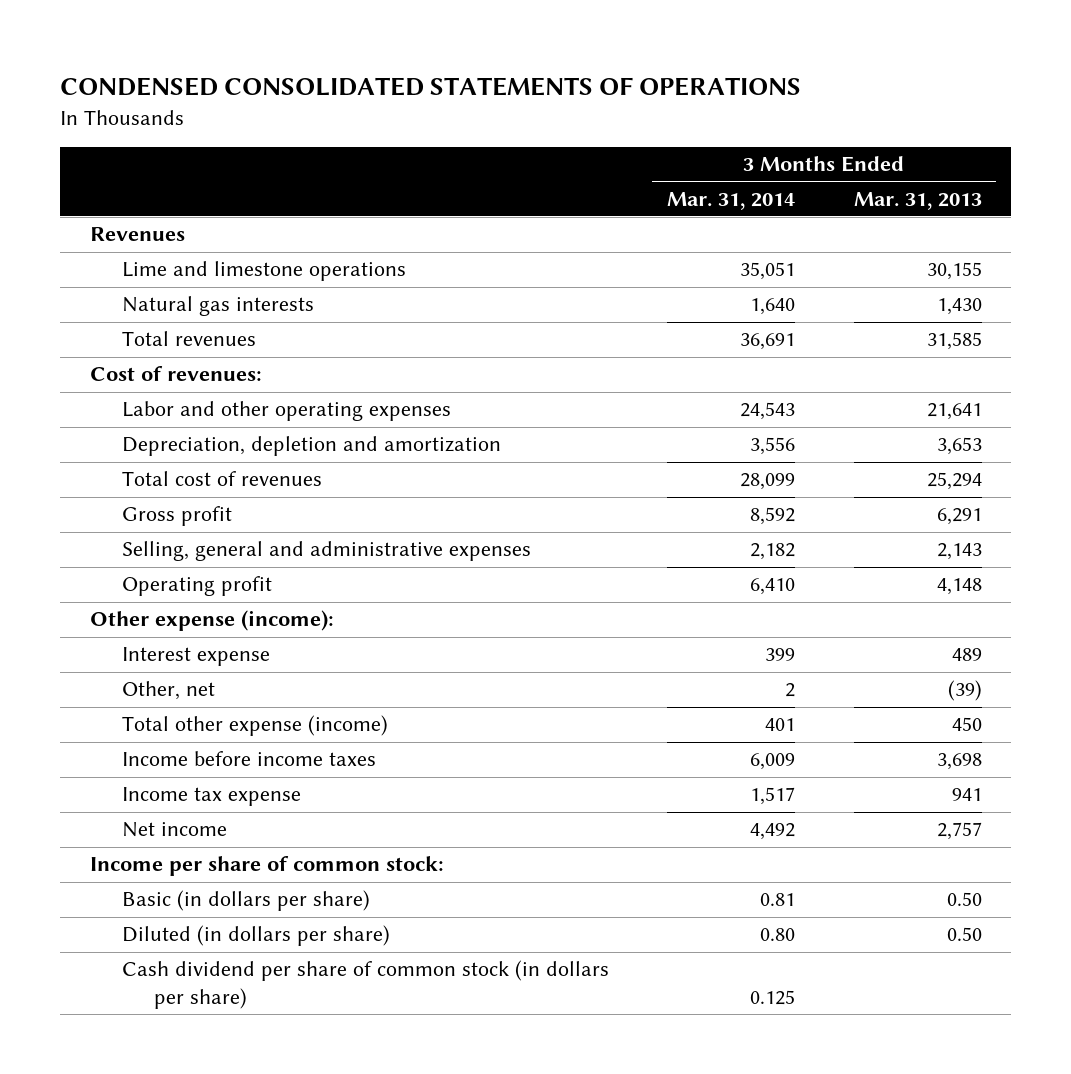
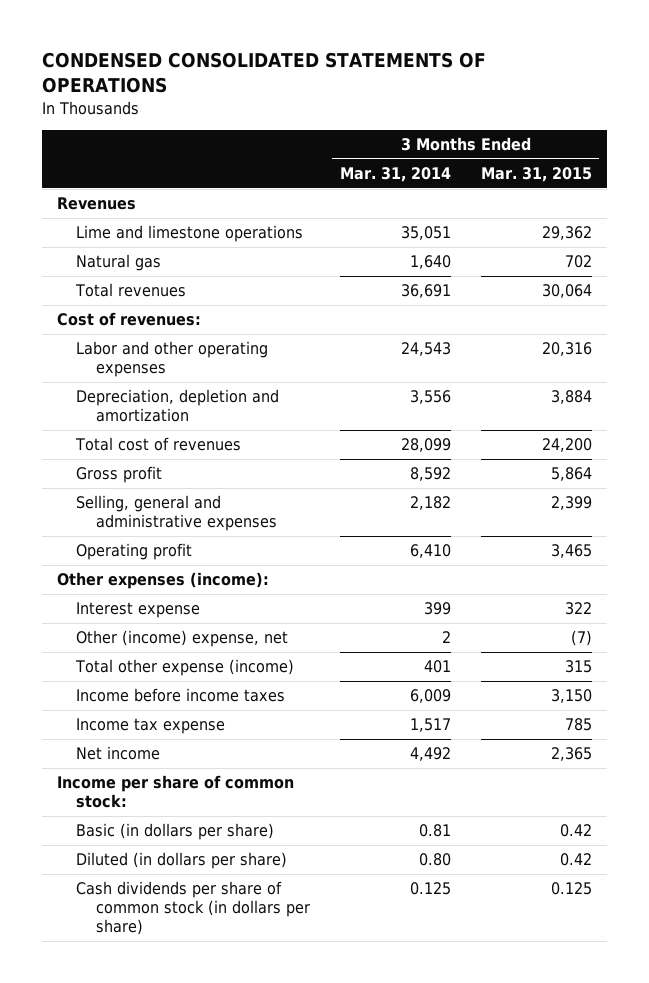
- | 3 Months Ended Mar. 31, 2014 | 3 Months Ended Mar. 31, 2013
+ | 3 Months Ended Mar. 31, 2014 | 3 Months Ended Mar. 31, 2015
- Natural gas interests | 1,640 | 1,430
+ Natural gas | 1,640 | 702
- Other expense (income):
+ Other expenses (income):
- Other, net | 2 | (39)
+ Other (income) expense, net | 2 | (7)
- Cash dividend per share of common stock (in dollars per share) | 0.125 |
+ Cash dividends per share of common stock (in dollars per share) | 0.125 | 0.125

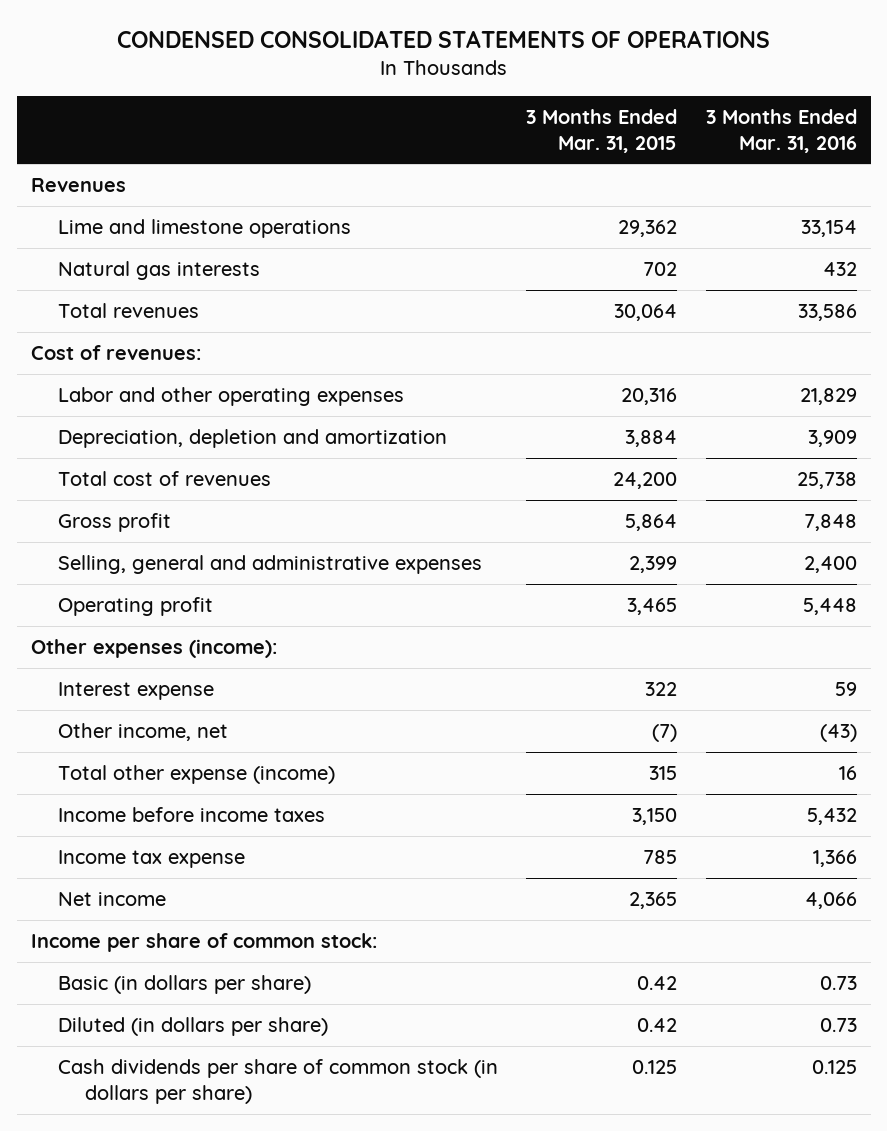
- | 3 Months Ended Mar. 31, 2014 | 3 Months Ended Mar. 31, 2015
+ | 3 Months Ended Mar. 31, 2015 | 3 Months Ended Mar. 31, 2016
- Natural gas | 1,640 | 702
+ Natural gas interests | 702 | 432
- Other (income) expense, net | 2 | (7)
+ Other income, net | (7) | (43)

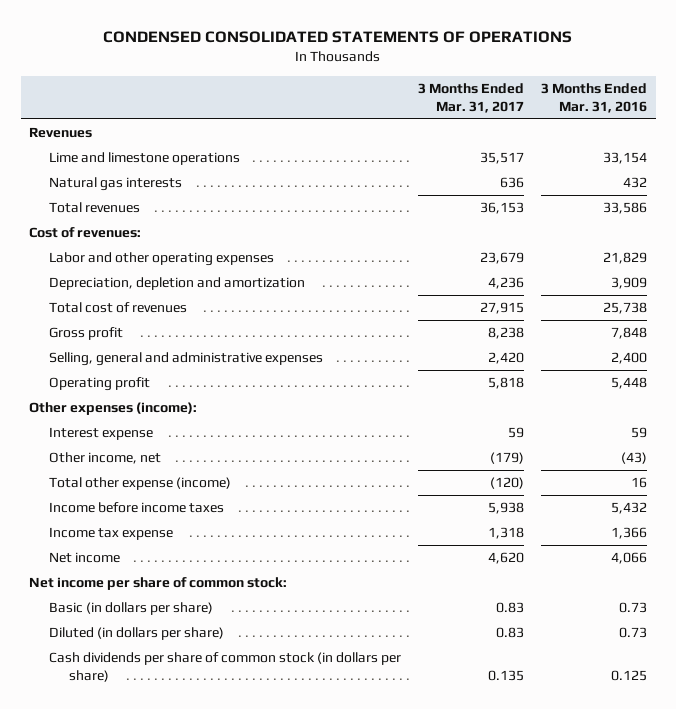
- | 3 Months Ended Mar. 31, 2015 | 3 Months Ended Mar. 31, 2016
+ | 3 Months Ended Mar. 31, 2017 | 3 Months Ended Mar. 31, 2016
- Income per share of common stock:
+ Net income per share of common stock:

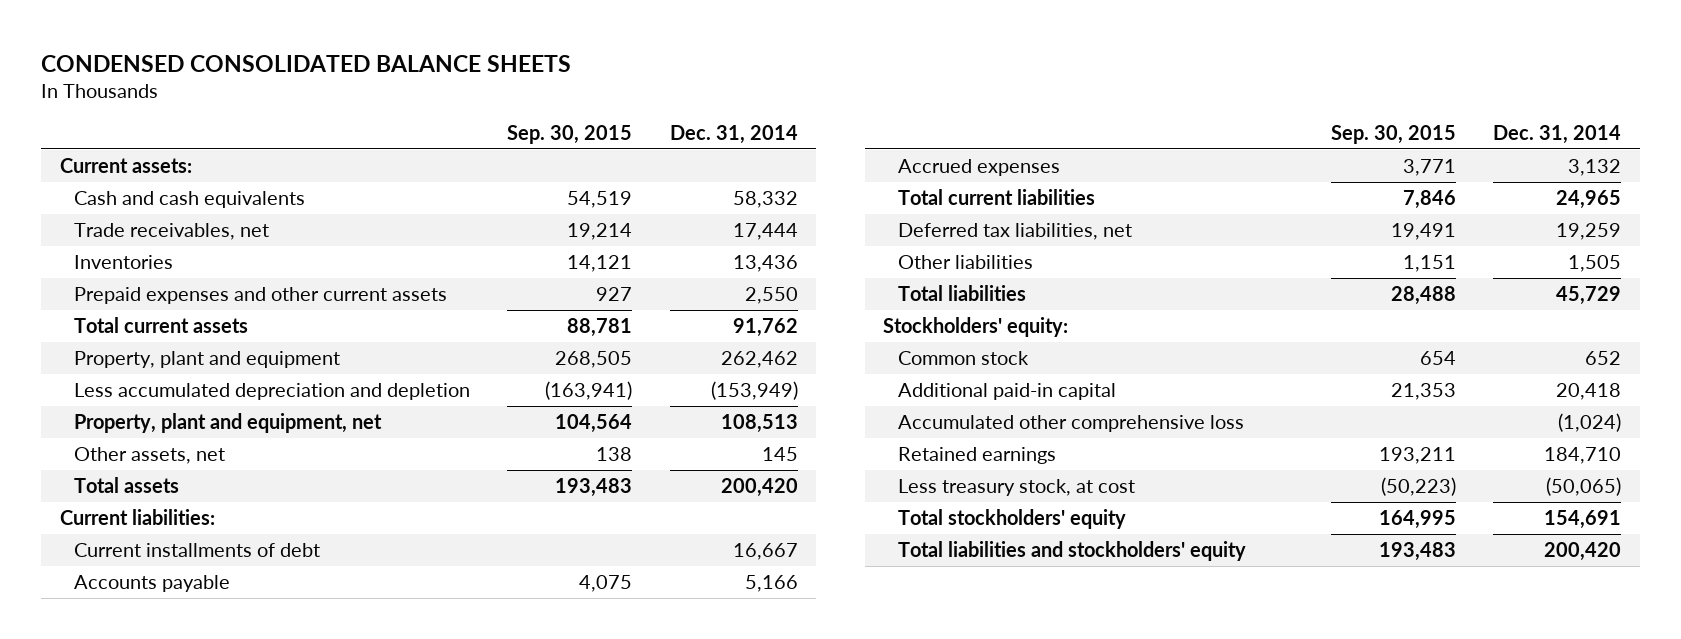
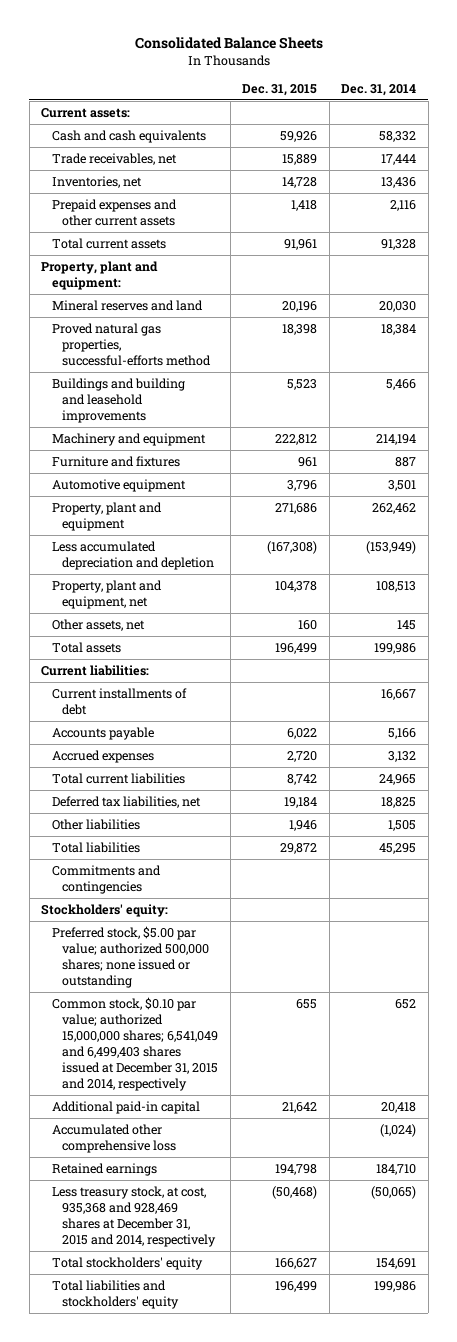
- CONDENSED CONSOLIDATED BALANCE SHEETS
+ Consolidated Balance Sheets
- | Sep. 30, 2015 | Dec. 31, 2014
+ | Dec. 31, 2015 | Dec. 31, 2014
- Inventories | 14,121 | 13,436
- Prepaid expenses and other current assets | 927 | 2,550
- Total current assets | 88,781 | 91,762
+ Inventories, net | 14,728 | 13,436
+ Prepaid expenses and other current assets | 1,418 | 2,116
+ Total current assets | 91,961 | 91,328
+ Property, plant and equipment:
+ Mineral reserves and land | 20,196 | 20,030
+ Proved natural gas properties, successful-efforts method | 18,398 | 18,384
+ Buildings and building and leasehold improvements | 5,523 | 5,466
+ Machinery and equipment | 222,812 | 214,194
+ Furniture and fixtures | 961 | 887
+ Automotive equipment | 3,796 | 3,501
- Total assets | 193,483 | 200,420
+ Total assets | 196,499 | 199,986
- Deferred tax liabilities, net | 19,491 | 19,259
+ Deferred tax liabilities, net | 19,184 | 18,825
- Total liabilities | 28,488 | 45,729
+ Total liabilities | 29,872 | 45,295
+ Commitments and contingencies
- Common stock | 654 | 652
+ Preferred stock, $5.00 par value; authorized 500,000 shares; none issued or outstanding
+ Common stock, $0.10 par value; authorized 15,000,000 shares; 6,541,049 and 6,499,403 shares issued at December 31, 2015 and 2014, respectively | 655 | 652
- Less treasury stock, at cost | (50,223) | (50,065)
+ Less treasury stock, at cost, 935,368 and 928,469 shares at December 31, 2015 and 2014, respectively | (50,468) | (50,065)
- Total liabilities and stockholders' equity | 193,483 | 200,420
+ Total liabilities and stockholders' equity | 196,499 | 199,986

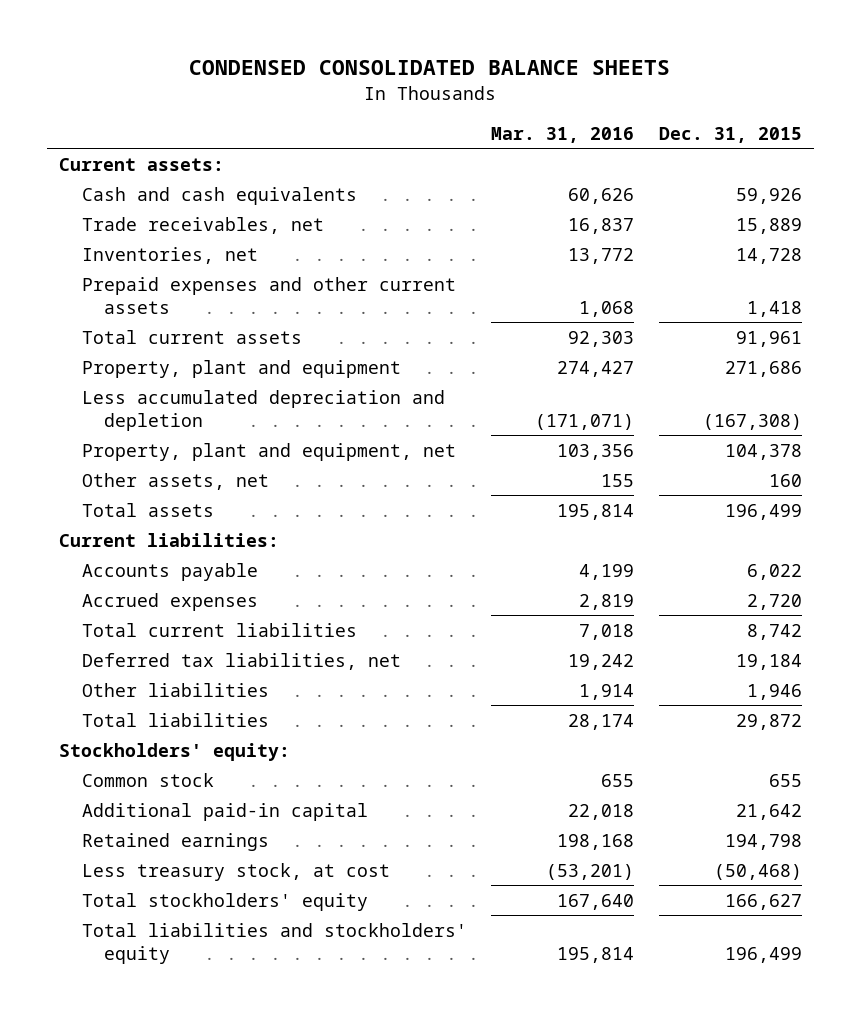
- Consolidated Balance Sheets
+ CONDENSED CONSOLIDATED BALANCE SHEETS
- | Dec. 31, 2015 | Dec. 31, 2014
+ | Mar. 31, 2016 | Dec. 31, 2015
- Property, plant and equipment:
- Mineral reserves and land | 20,196 | 20,030
- Proved natural gas properties, successful-efforts method | 18,398 | 18,384
- Buildings and building and leasehold improvements | 5,523 | 5,466
- Machinery and equipment | 222,812 | 214,194
- Furniture and fixtures | 961 | 887
- Automotive equipment | 3,796 | 3,501
- Current installments of debt | | 16,667
- Commitments and contingencies
- Preferred stock, $5.00 par value; authorized 500,000 shares; none issued or outstanding
- Common stock, $0.10 par value; authorized 15,000,000 shares; 6,541,049 and 6,499,403 shares issued at December 31, 2015 and 2014, respectively | 655 | 652
+ Common stock | 655 | 655
- Accumulated other comprehensive loss | | (1,024)
- Less treasury stock, at cost, 935,368 and 928,469 shares at December 31, 2015 and 2014, respectively | (50,468) | (50,065)
+ Less treasury stock, at cost | (53,201) | (50,468)

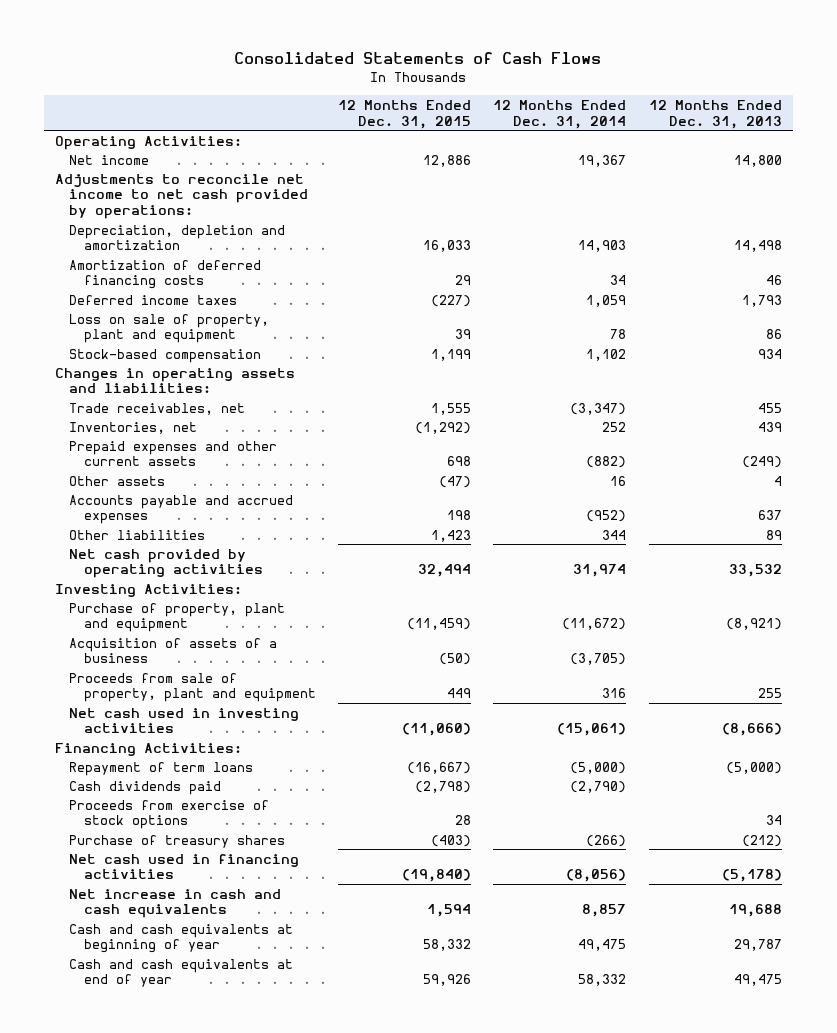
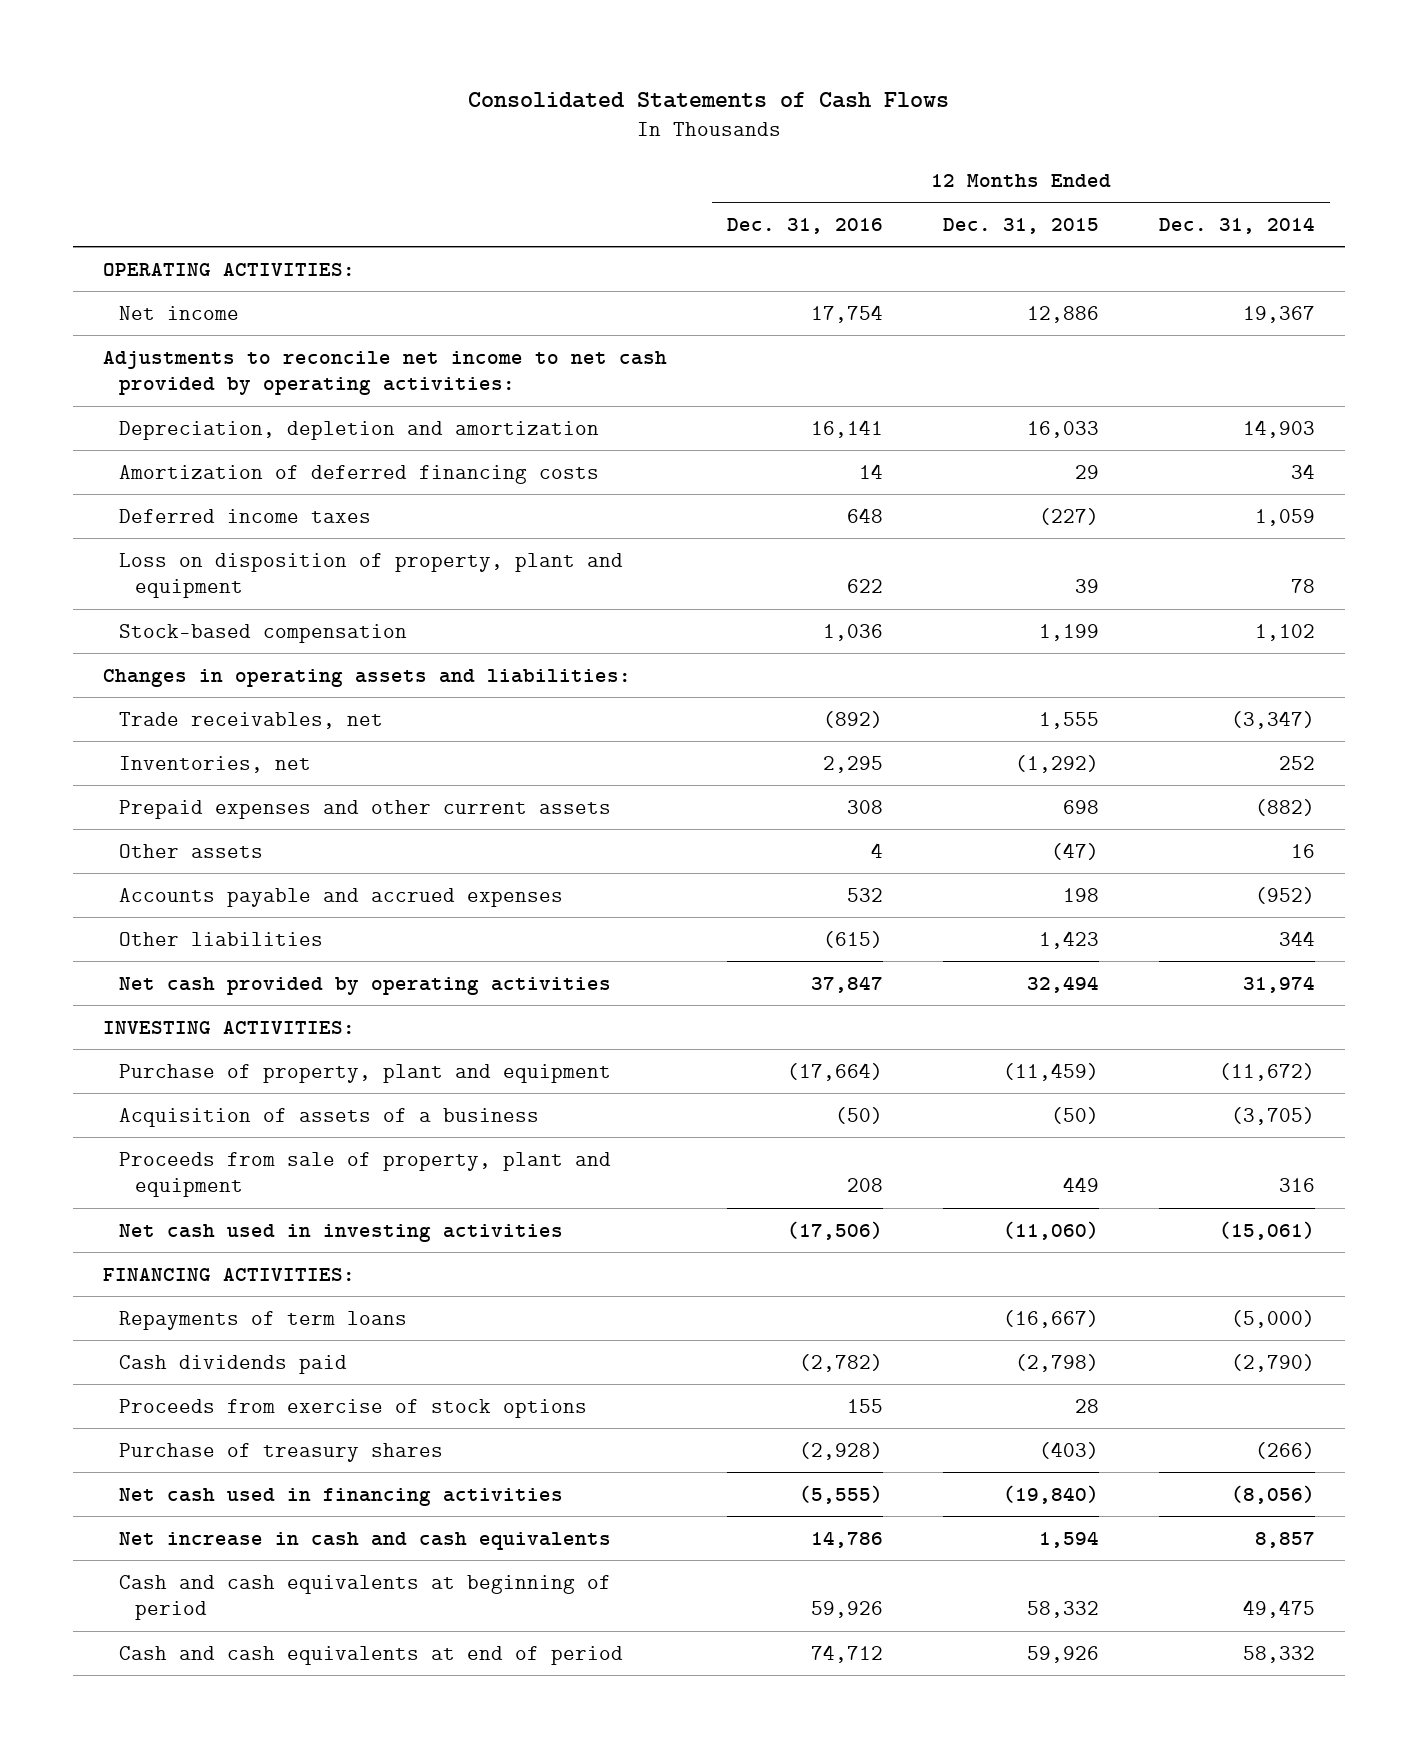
- | 12 Months Ended Dec. 31, 2015 | 12 Months Ended Dec. 31, 2014 | 12 Months Ended Dec. 31, 2013
+ | 12 Months Ended Dec. 31, 2016 | 12 Months Ended Dec. 31, 2015 | 12 Months Ended Dec. 31, 2014
- Operating Activities:
+ OPERATING ACTIVITIES:
- Adjustments to reconcile net income to net cash provided by operations:
+ Adjustments to reconcile net income to net cash provided by operating activities:
- Loss on sale of property, plant and equipment | 39 | 78 | 86
+ Loss on disposition of property, plant and equipment | 622 | 39 | 78
- Investing Activities:
+ INVESTING ACTIVITIES:
- Financing Activities:
- Repayment of term loans | (16,667) | (5,000) | (5,000)
+ FINANCING ACTIVITIES:
+ Repayments of term loans | | (16,667) | (5,000)
- Cash and cash equivalents at beginning of year | 58,332 | 49,475 | 29,787
- Cash and cash equivalents at end of year | 59,926 | 58,332 | 49,475
+ Cash and cash equivalents at beginning of period | 59,926 | 58,332 | 49,475
+ Cash and cash equivalents at end of period | 74,712 | 59,926 | 58,332

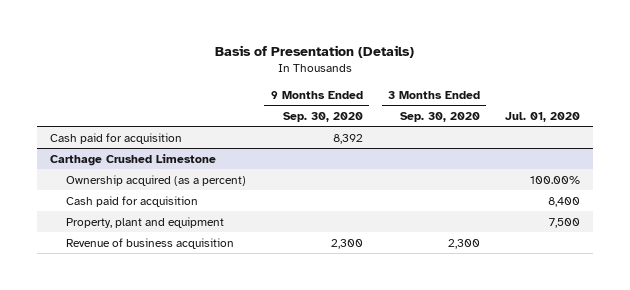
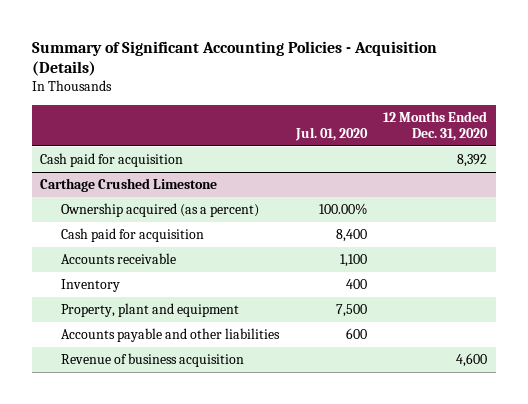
- Basis of Presentation (Details)
+ Summary of Significant Accounting Policies - Acquisition (Details)
- | 9 Months Ended Sep. 30, 2020 | 3 Months Ended Sep. 30, 2020 | Jul. 01, 2020
+ | Jul. 01, 2020 | 12 Months Ended Dec. 31, 2020
@ Carthage Crushed Limestone
+ Accounts receivable | 1,100 |
+ Inventory | 400 |
+ Accounts payable and other liabilities | 600 |

